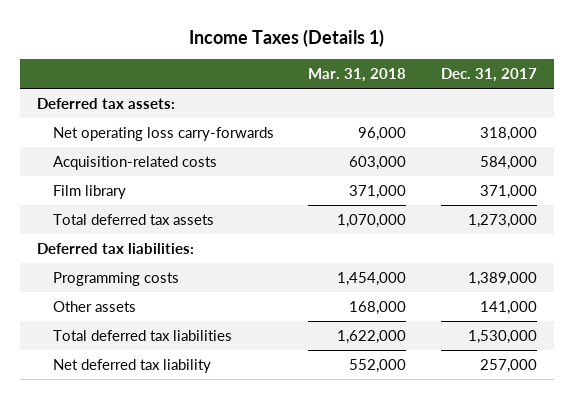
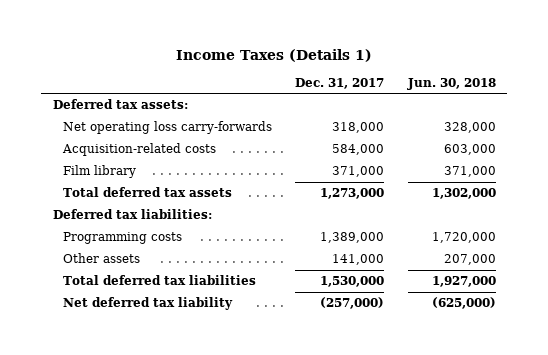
- | Mar. 31, 2018 | Dec. 31, 2017
+ | Dec. 31, 2017 | Jun. 30, 2018
- Net deferred tax liability | 552,000 | 257,000
+ Net deferred tax liability | (257,000) | (625,000)

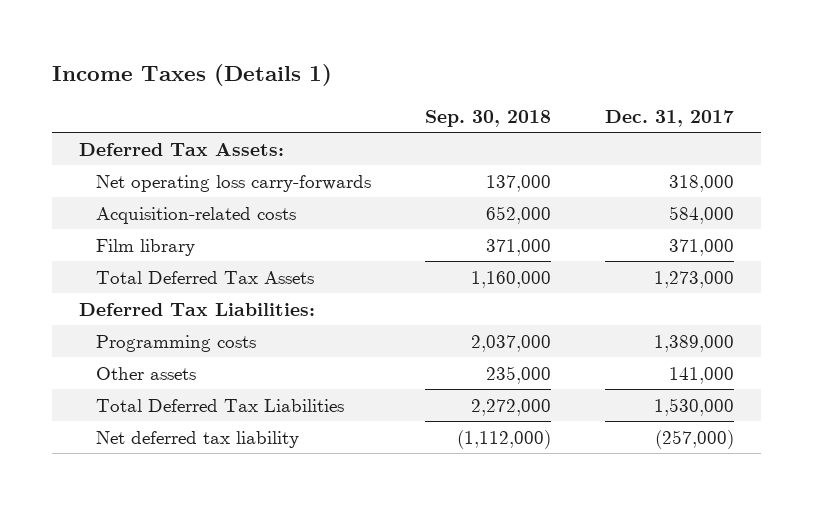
- | Dec. 31, 2017 | Jun. 30, 2018
+ | Sep. 30, 2018 | Dec. 31, 2017
- Deferred tax assets:
+ Deferred Tax Assets:
- Total deferred tax assets | 1,273,000 | 1,302,000
- Deferred tax liabilities:
+ Total Deferred Tax Assets | 1,160,000 | 1,273,000
+ Deferred Tax Liabilities:
- Total deferred tax liabilities | 1,530,000 | 1,927,000
+ Total Deferred Tax Liabilities | 2,272,000 | 1,530,000

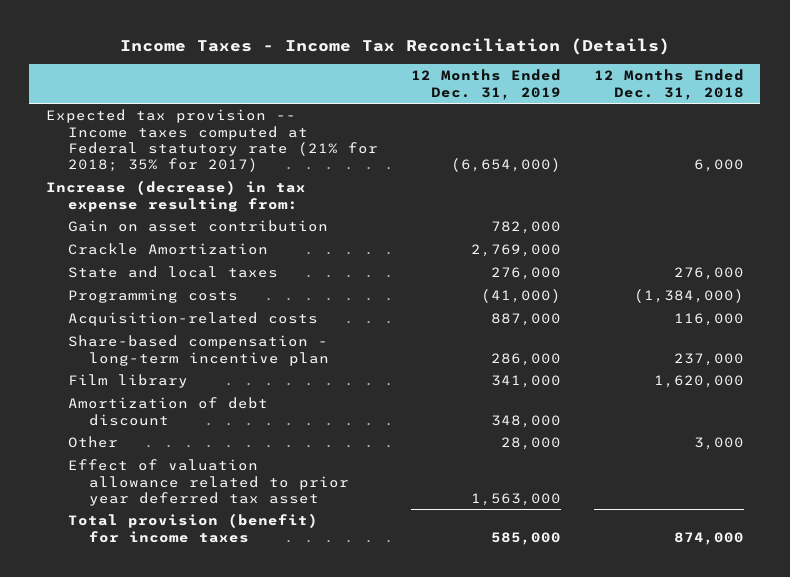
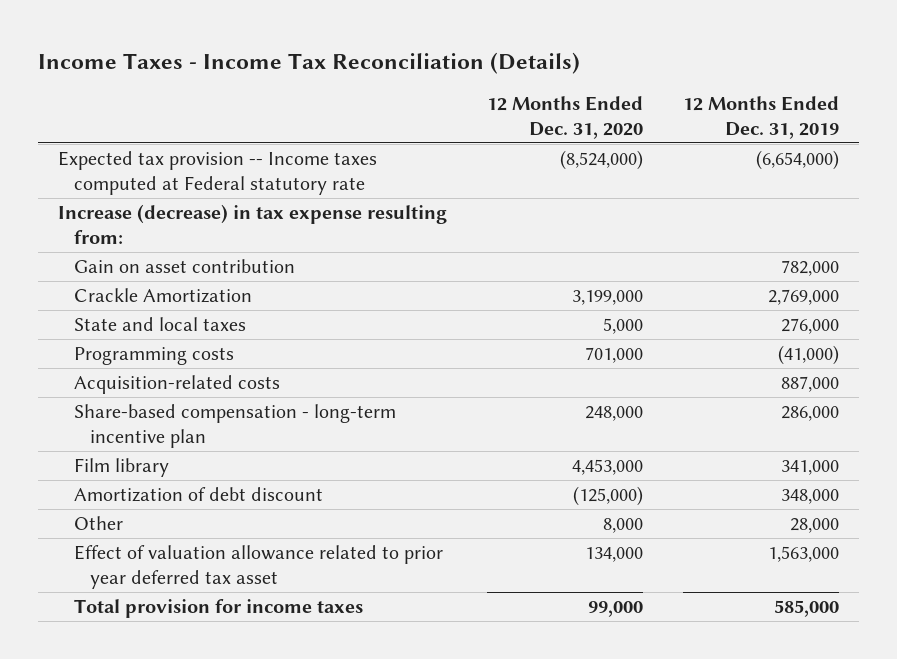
- | 12 Months Ended Dec. 31, 2019 | 12 Months Ended Dec. 31, 2018
+ | 12 Months Ended Dec. 31, 2020 | 12 Months Ended Dec. 31, 2019
- Expected tax provision -- Income taxes computed at Federal statutory rate (21% for 2018; 35% for 2017) | (6,654,000) | 6,000
+ Expected tax provision -- Income taxes computed at Federal statutory rate | (8,524,000) | (6,654,000)
- Total provision (benefit) for income taxes | 585,000 | 874,000
+ Total provision for income taxes | 99,000 | 585,000

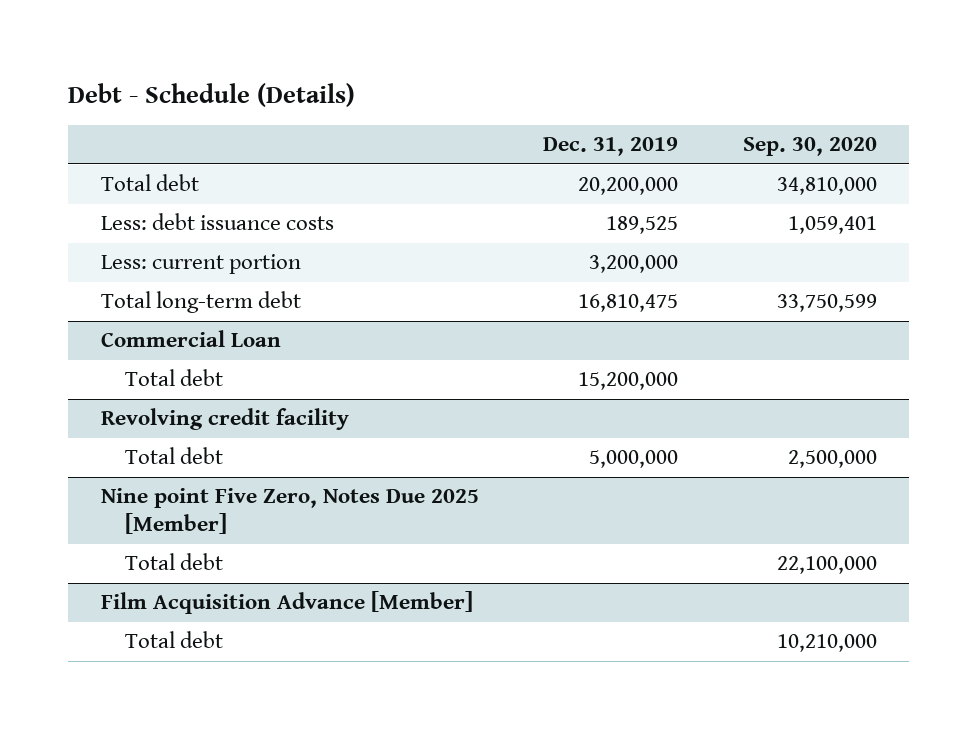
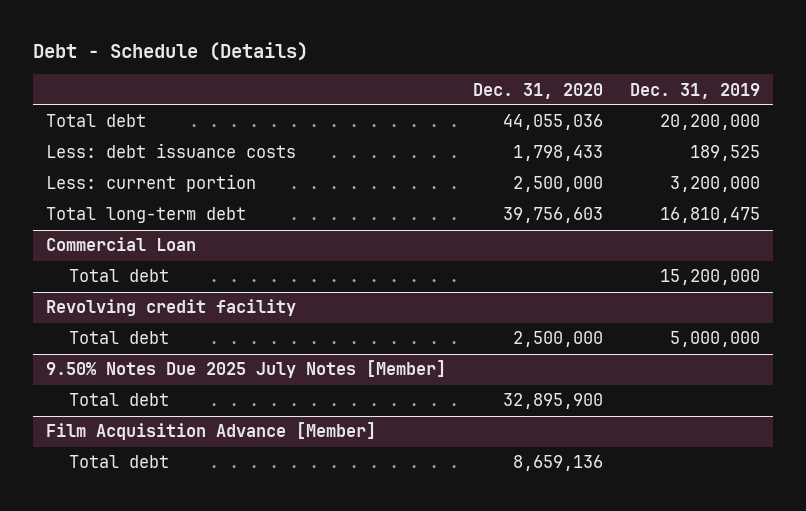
- | Dec. 31, 2019 | Sep. 30, 2020
+ | Dec. 31, 2020 | Dec. 31, 2019
- Nine point Five Zero, Notes Due 2025 [Member]
+ 9.50% Notes Due 2025 July Notes [Member]

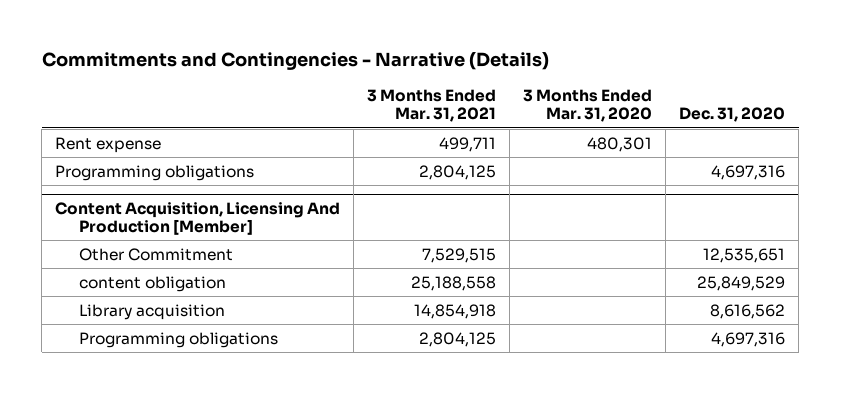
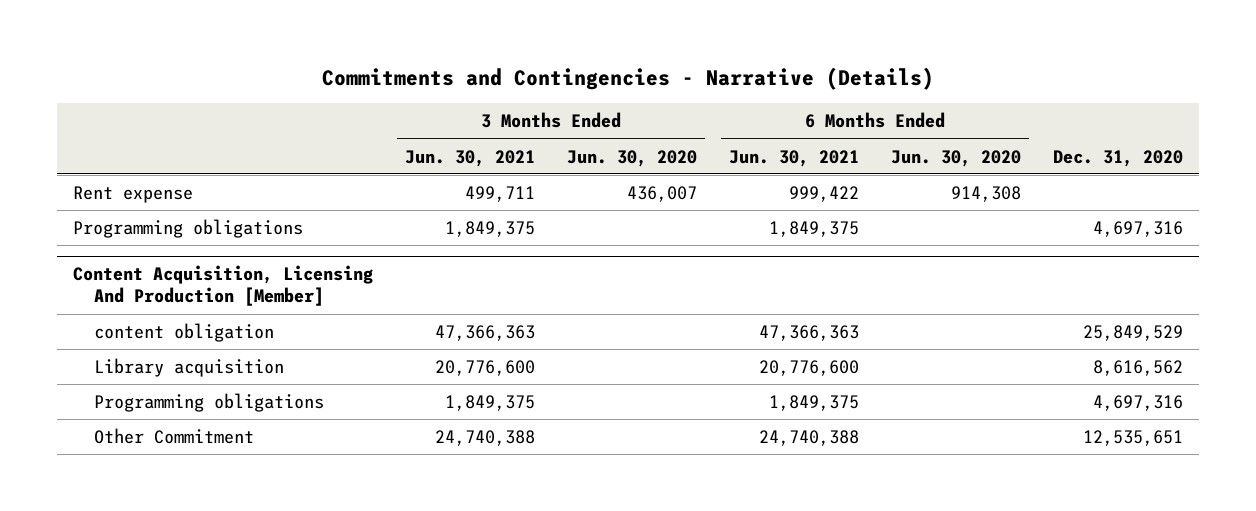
- | 3 Months Ended Mar. 31, 2021 | 3 Months Ended Mar. 31, 2020 | Dec. 31, 2020
+ | 3 Months Ended Jun. 30, 2021 | 3 Months Ended Jun. 30, 2020 | 6 Months Ended Jun. 30, 2021 | 6 Months Ended Jun. 30, 2020 | Dec. 31, 2020
@ Content Acquisition, Licensing And Production [Member]
moved down: Other Commitment | 24,740,388 | | 24,740,388 | | 12,535,651

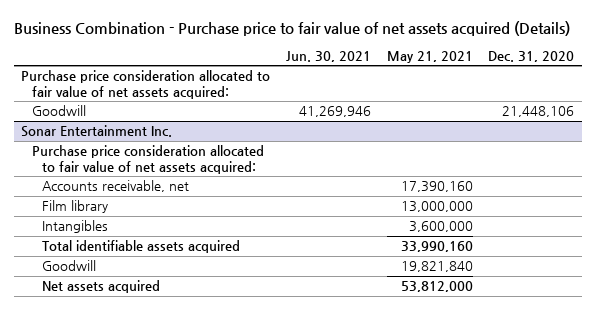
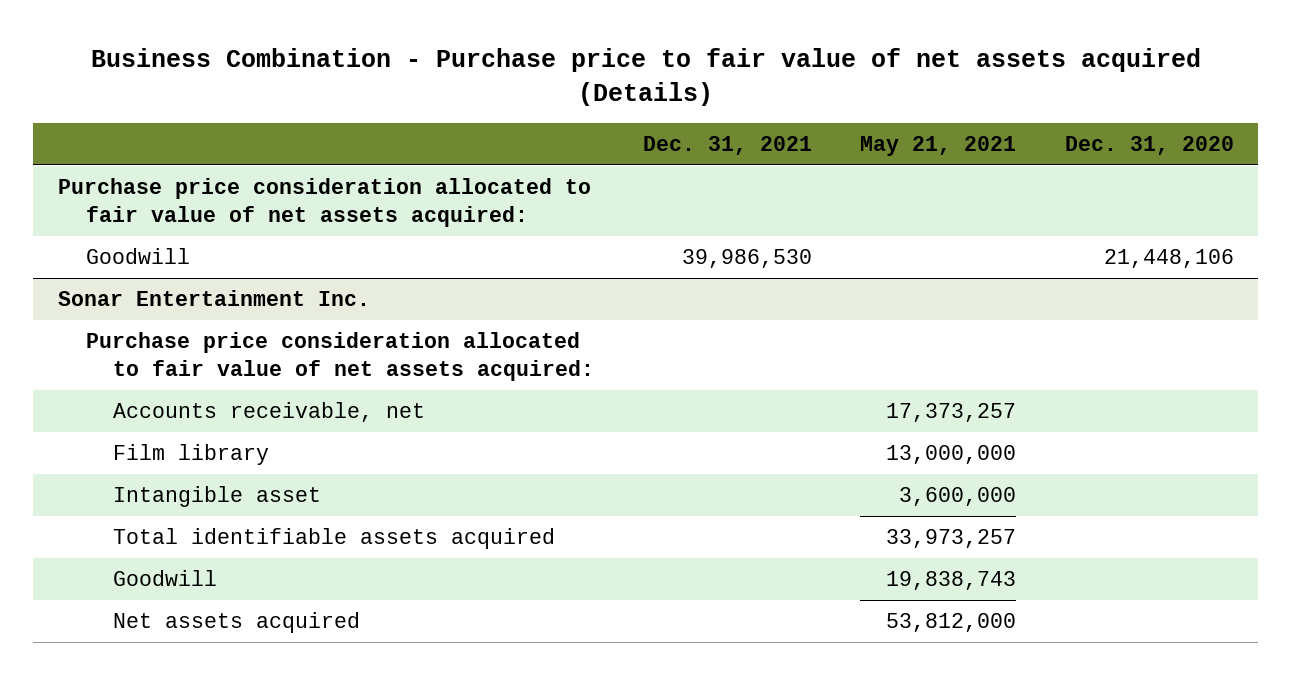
- | Jun. 30, 2021 | May 21, 2021 | Dec. 31, 2020
+ | Dec. 31, 2021 | May 21, 2021 | Dec. 31, 2020
@ Sonar Entertainment Inc.
- Accounts receivable, net | | 17,390,160 |
+ Accounts receivable, net | | 17,373,257 |
- Intangibles | | 3,600,000 |
- Total identifiable assets acquired | | 33,990,160 |
- Goodwill | | 19,821,840 |
+ Intangible asset | | 3,600,000 |
+ Total identifiable assets acquired | | 33,973,257 |
+ Goodwill | | 19,838,743 |

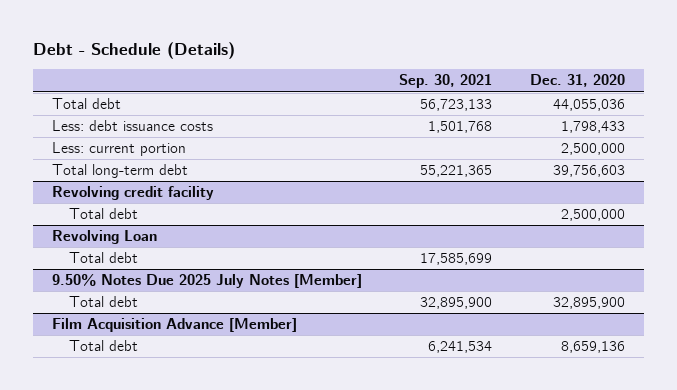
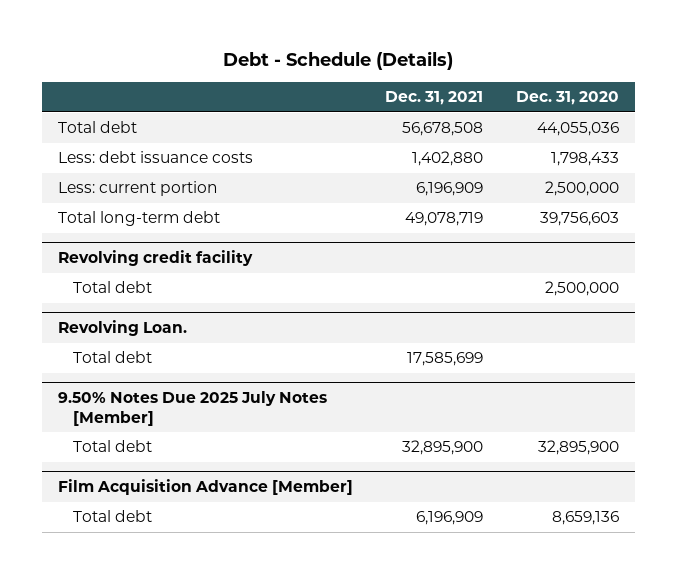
- | Sep. 30, 2021 | Dec. 31, 2020
+ | Dec. 31, 2021 | Dec. 31, 2020
- Revolving Loan
+ Revolving Loan.

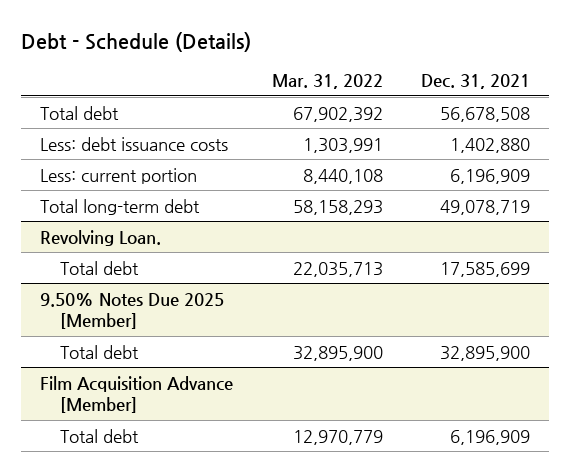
- | Dec. 31, 2021 | Dec. 31, 2020
+ | Mar. 31, 2022 | Dec. 31, 2021
- Revolving credit facility
- Total debt | | 2,500,000
- 9.50% Notes Due 2025 July Notes [Member]
+ 9.50% Notes Due 2025 [Member]

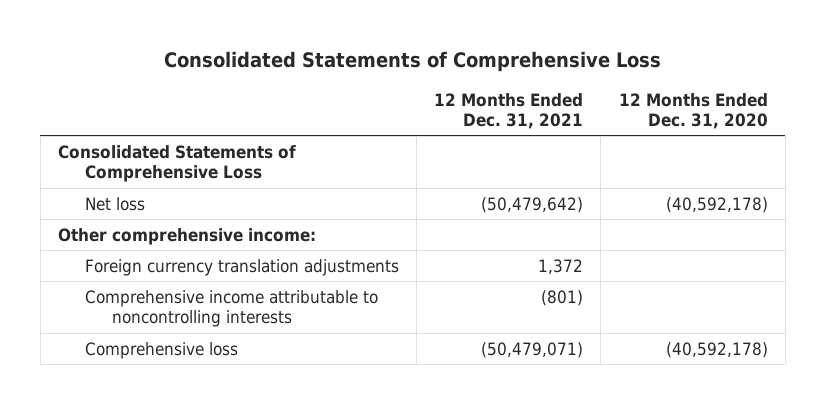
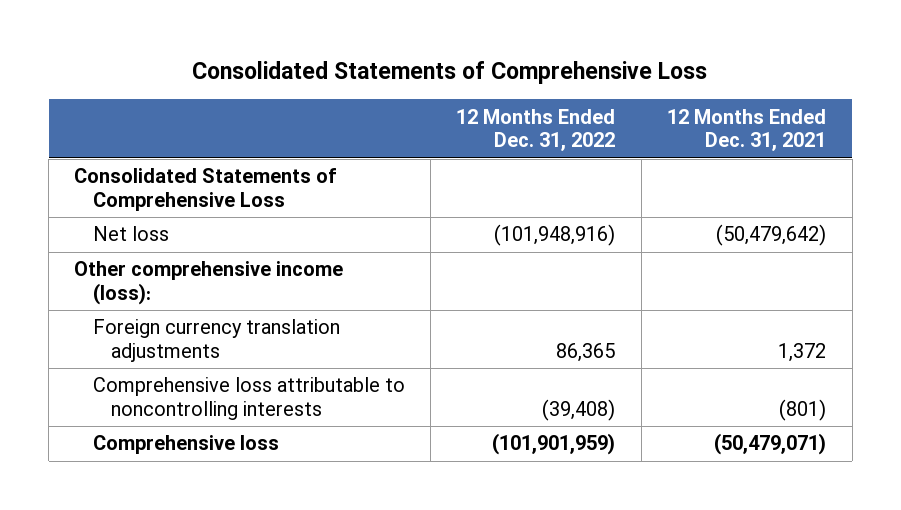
- | 12 Months Ended Dec. 31, 2021 | 12 Months Ended Dec. 31, 2020
+ | 12 Months Ended Dec. 31, 2022 | 12 Months Ended Dec. 31, 2021
- Other comprehensive income:
+ Other comprehensive income (loss):
- Comprehensive income attributable to noncontrolling interests | (801) |
+ Comprehensive loss attributable to noncontrolling interests | (39,408) | (801)

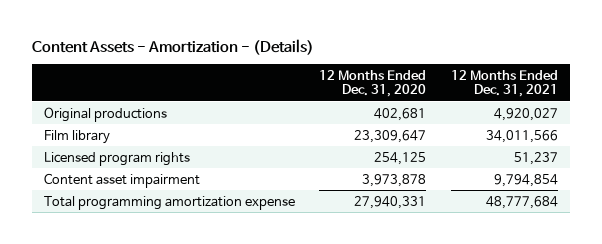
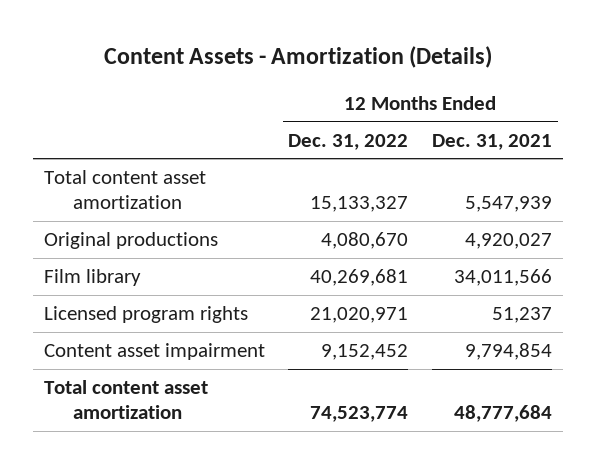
- Content Assets - Amortization - (Details)
+ Content Assets - Amortization (Details)
- | 12 Months Ended Dec. 31, 2020 | 12 Months Ended Dec. 31, 2021
+ | 12 Months Ended Dec. 31, 2022 | 12 Months Ended Dec. 31, 2021
+ Total content asset amortization | 15,133,327 | 5,547,939
- Total programming amortization expense | 27,940,331 | 48,777,684
+ Total content asset amortization | 74,523,774 | 48,777,684

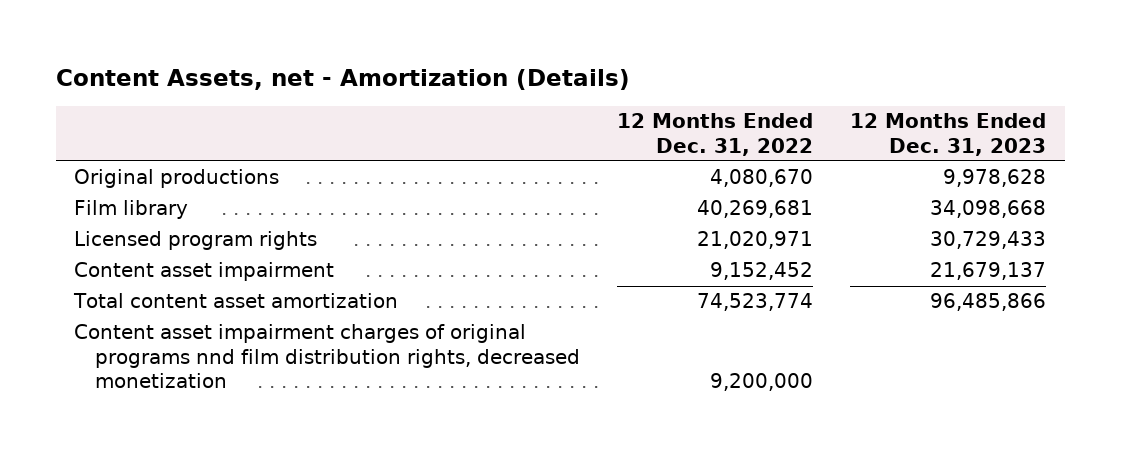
- Content Assets - Amortization (Details)
+ Content Assets, net - Amortization (Details)
- | 12 Months Ended Dec. 31, 2022 | 12 Months Ended Dec. 31, 2021
+ | 12 Months Ended Dec. 31, 2022 | 12 Months Ended Dec. 31, 2023
- Total content asset amortization | 15,133,327 | 5,547,939
+ Content asset impairment charges of original programs nnd film distribution rights, decreased monetization | 9,200,000 |

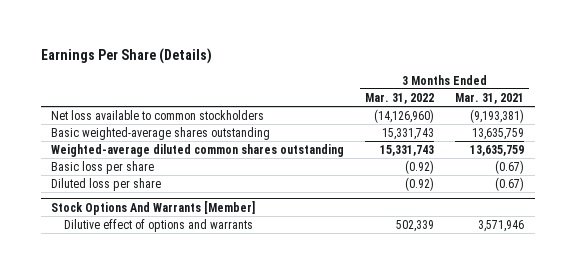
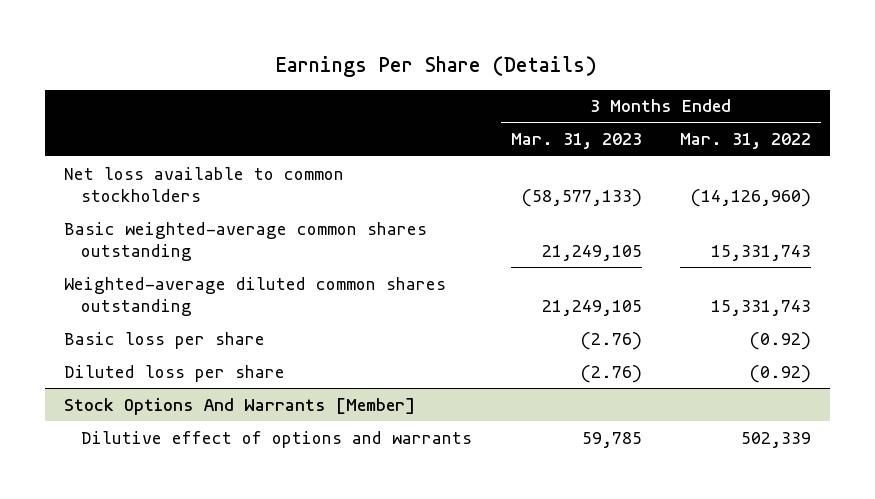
- | 3 Months Ended Mar. 31, 2022 | 3 Months Ended Mar. 31, 2021
+ | 3 Months Ended Mar. 31, 2023 | 3 Months Ended Mar. 31, 2022
- Basic weighted-average shares outstanding | 15,331,743 | 13,635,759
+ Basic weighted-average common shares outstanding | 21,249,105 | 15,331,743

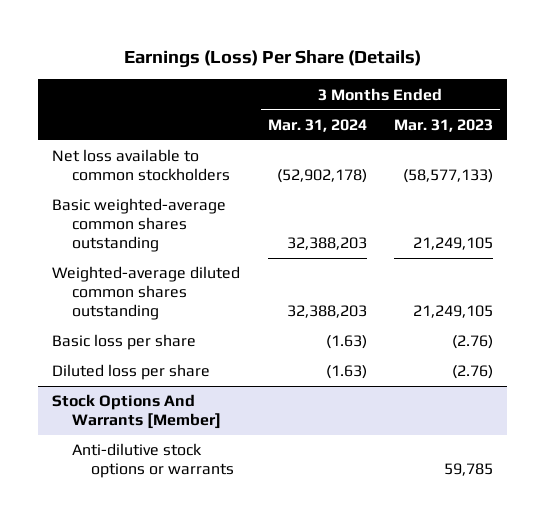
- Earnings Per Share (Details)
+ Earnings (Loss) Per Share (Details)
- | 3 Months Ended Mar. 31, 2023 | 3 Months Ended Mar. 31, 2022
+ | 3 Months Ended Mar. 31, 2024 | 3 Months Ended Mar. 31, 2023
@ Stock Options And Warrants [Member]
- Dilutive effect of options and warrants | 59,785 | 502,339
+ Anti-dilutive stock options or warrants | | 59,785

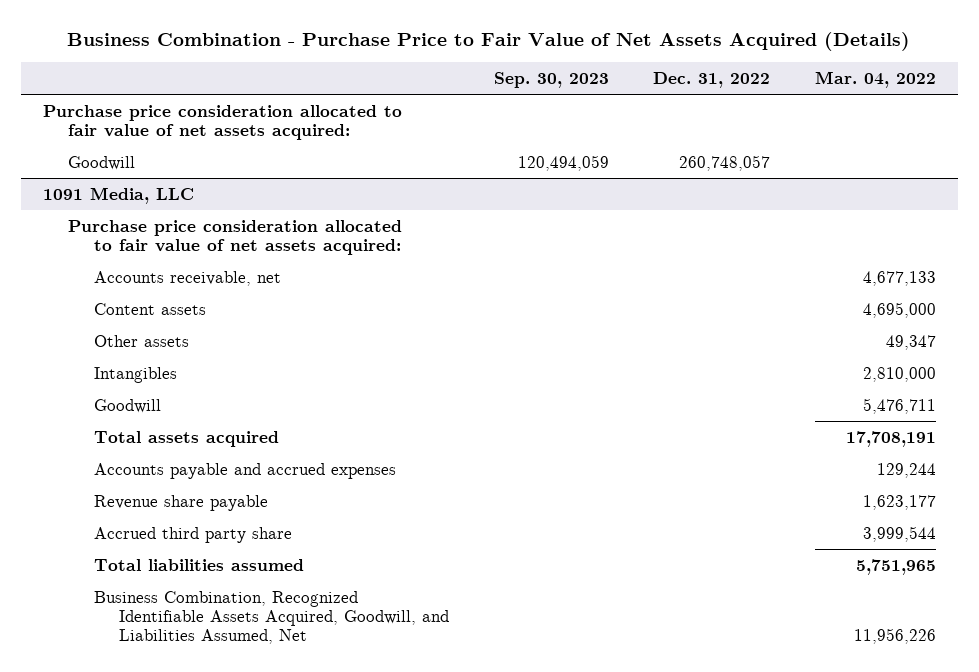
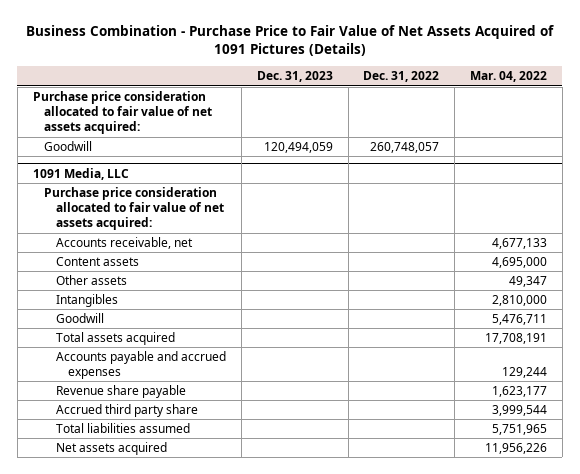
- Business Combination - Purchase Price to Fair Value of Net Assets Acquired (Details)
+ Business Combination - Purchase Price to Fair Value of Net Assets Acquired of 1091 Pictures (Details)
- | Sep. 30, 2023 | Dec. 31, 2022 | Mar. 04, 2022
+ | Dec. 31, 2023 | Dec. 31, 2022 | Mar. 04, 2022
@ 1091 Media, LLC
- Business Combination, Recognized Identifiable Assets Acquired, Goodwill, and Liabilities Assumed, Net | | | 11,956,226
+ Net assets acquired | | | 11,956,226

